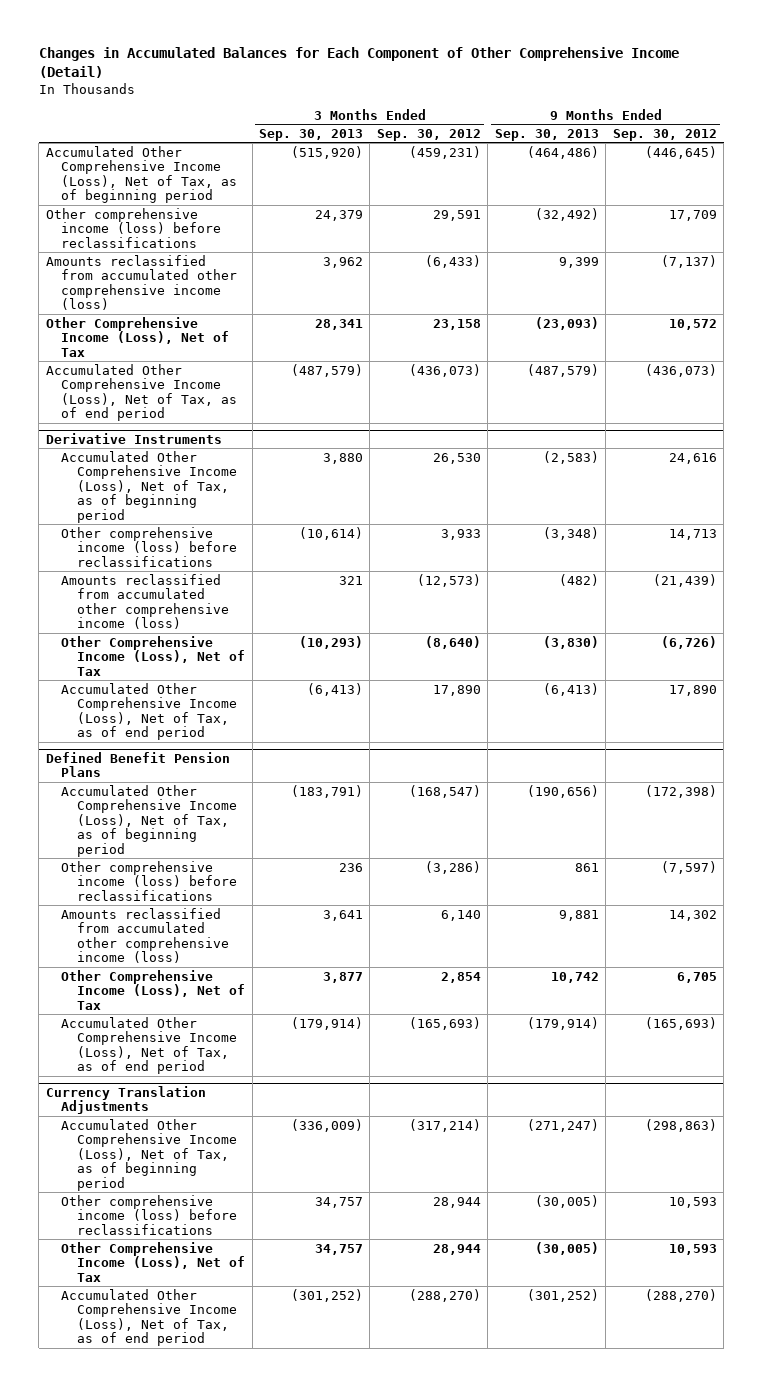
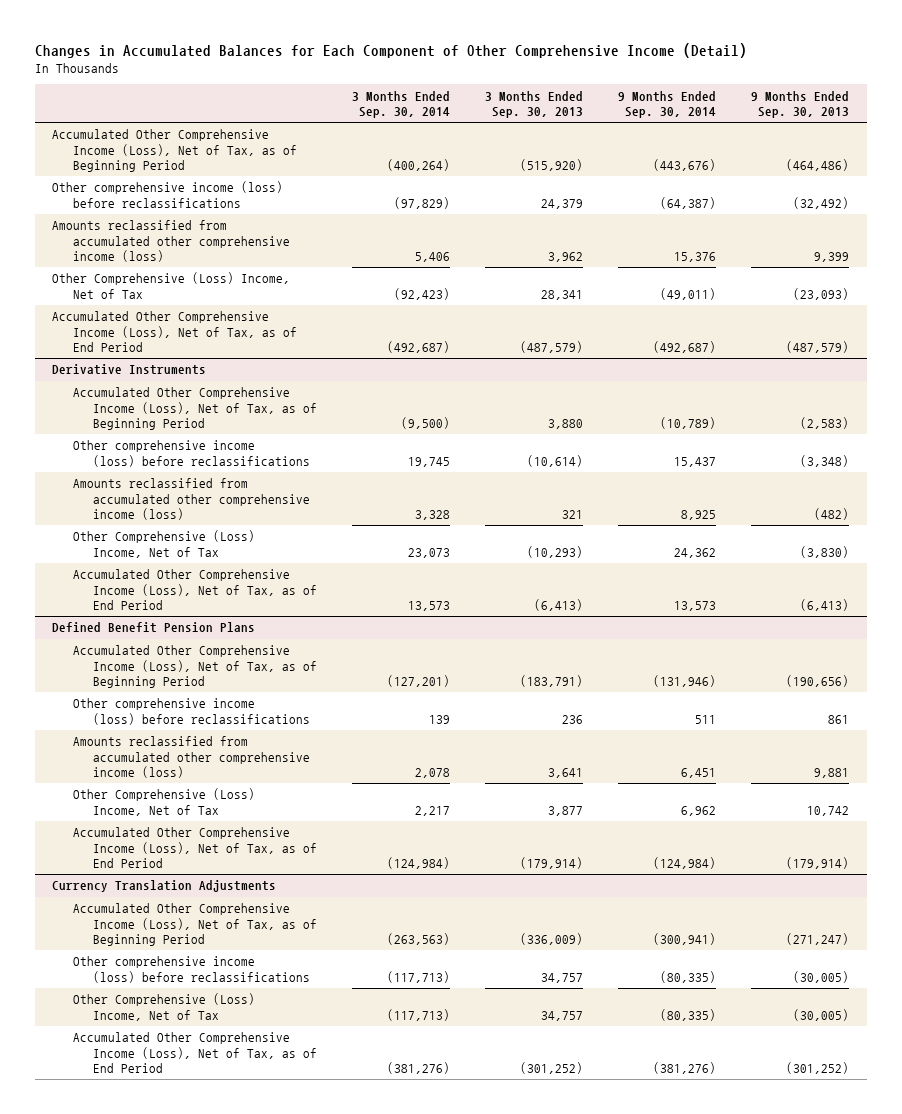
- | 3 Months Ended Sep. 30, 2013 | 3 Months Ended Sep. 30, 2012 | 9 Months Ended Sep. 30, 2013 | 9 Months Ended Sep. 30, 2012
+ | 3 Months Ended Sep. 30, 2014 | 3 Months Ended Sep. 30, 2013 | 9 Months Ended Sep. 30, 2014 | 9 Months Ended Sep. 30, 2013
- Accumulated Other Comprehensive Income (Loss), Net of Tax, as of beginning period | (515,920) | (459,231) | (464,486) | (446,645)
+ Accumulated Other Comprehensive Income (Loss), Net of Tax, as of Beginning Period | (400,264) | (515,920) | (443,676) | (464,486)
- Other Comprehensive Income (Loss), Net of Tax | 28,341 | 23,158 | (23,093) | 10,572
- Accumulated Other Comprehensive Income (Loss), Net of Tax, as of end period | (487,579) | (436,073) | (487,579) | (436,073)
+ Other Comprehensive (Loss) Income, Net of Tax | (92,423) | 28,341 | (49,011) | (23,093)
+ Accumulated Other Comprehensive Income (Loss), Net of Tax, as of End Period | (492,687) | (487,579) | (492,687) | (487,579)
@ Derivative Instruments
- Accumulated Other Comprehensive Income (Loss), Net of Tax, as of beginning period | 3,880 | 26,530 | (2,583) | 24,616
+ Accumulated Other Comprehensive Income (Loss), Net of Tax, as of Beginning Period | (9,500) | 3,880 | (10,789) | (2,583)
- Other Comprehensive Income (Loss), Net of Tax | (10,293) | (8,640) | (3,830) | (6,726)
- Accumulated Other Comprehensive Income (Loss), Net of Tax, as of end period | (6,413) | 17,890 | (6,413) | 17,890
+ Other Comprehensive (Loss) Income, Net of Tax | 23,073 | (10,293) | 24,362 | (3,830)
+ Accumulated Other Comprehensive Income (Loss), Net of Tax, as of End Period | 13,573 | (6,413) | 13,573 | (6,413)
@ Defined Benefit Pension Plans
- Accumulated Other Comprehensive Income (Loss), Net of Tax, as of beginning period | (183,791) | (168,547) | (190,656) | (172,398)
+ Accumulated Other Comprehensive Income (Loss), Net of Tax, as of Beginning Period | (127,201) | (183,791) | (131,946) | (190,656)
- Other Comprehensive Income (Loss), Net of Tax | 3,877 | 2,854 | 10,742 | 6,705
- Accumulated Other Comprehensive Income (Loss), Net of Tax, as of end period | (179,914) | (165,693) | (179,914) | (165,693)
+ Other Comprehensive (Loss) Income, Net of Tax | 2,217 | 3,877 | 6,962 | 10,742
+ Accumulated Other Comprehensive Income (Loss), Net of Tax, as of End Period | (124,984) | (179,914) | (124,984) | (179,914)
@ Currency Translation Adjustments
- Accumulated Other Comprehensive Income (Loss), Net of Tax, as of beginning period | (336,009) | (317,214) | (271,247) | (298,863)
+ Accumulated Other Comprehensive Income (Loss), Net of Tax, as of Beginning Period | (263,563) | (336,009) | (300,941) | (271,247)
- Other Comprehensive Income (Loss), Net of Tax | 34,757 | 28,944 | (30,005) | 10,593
- Accumulated Other Comprehensive Income (Loss), Net of Tax, as of end period | (301,252) | (288,270) | (301,252) | (288,270)
+ Other Comprehensive (Loss) Income, Net of Tax | (117,713) | 34,757 | (80,335) | (30,005)
+ Accumulated Other Comprehensive Income (Loss), Net of Tax, as of End Period | (381,276) | (301,252) | (381,276) | (301,252)

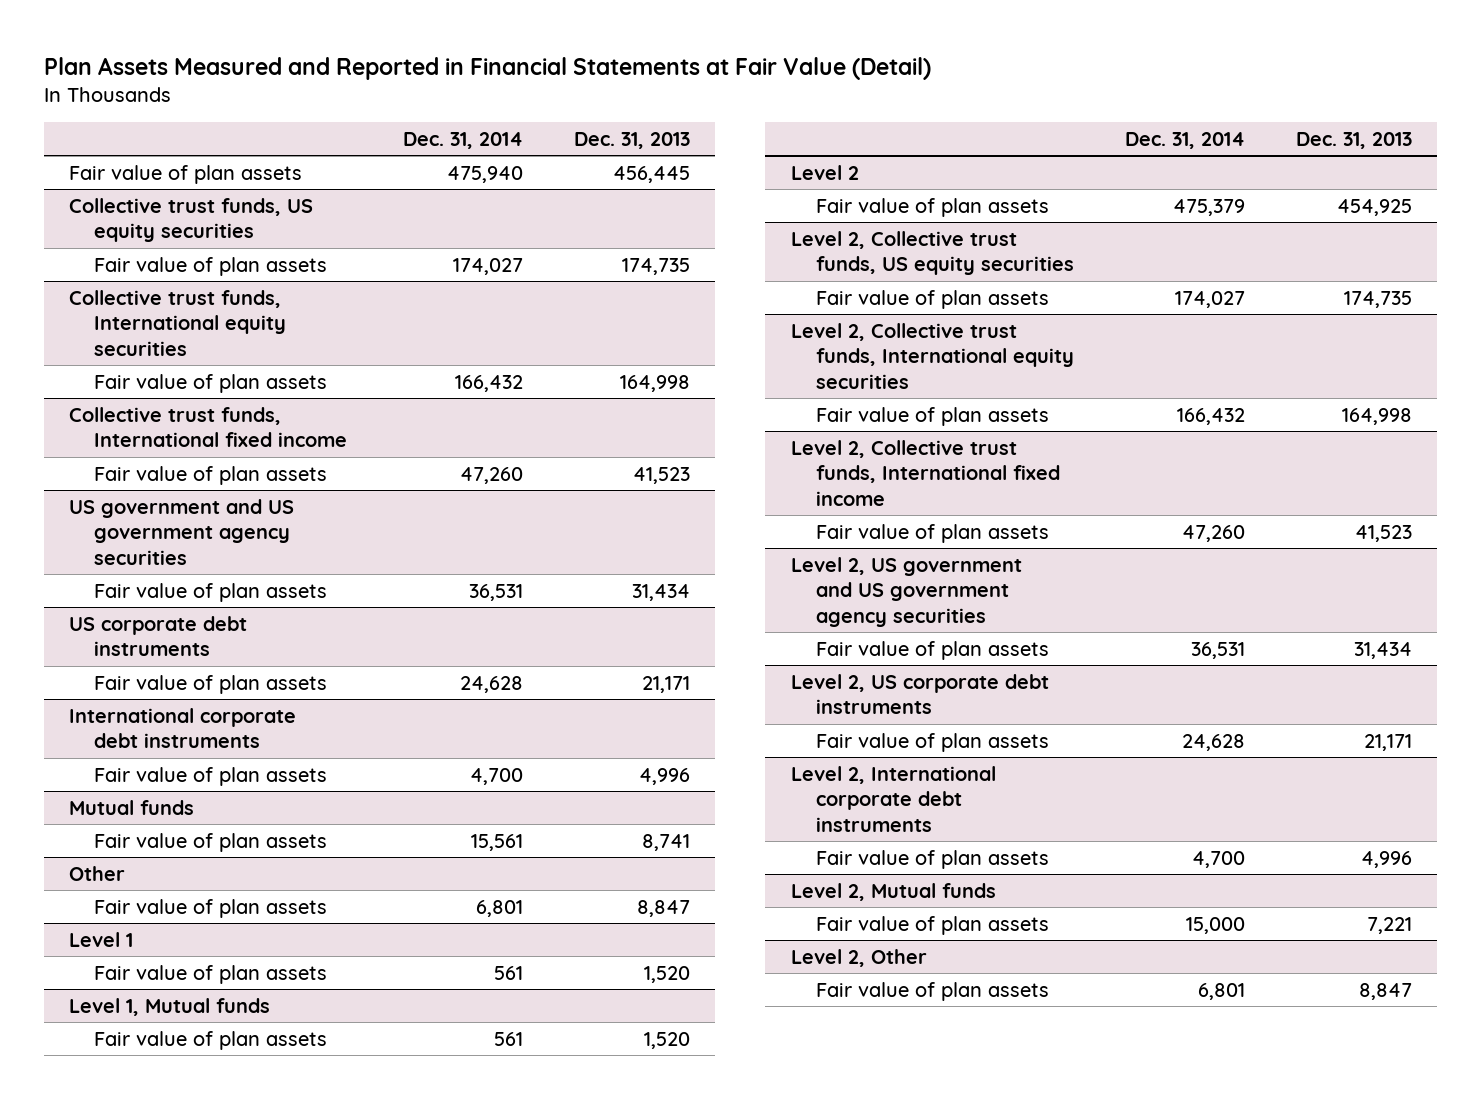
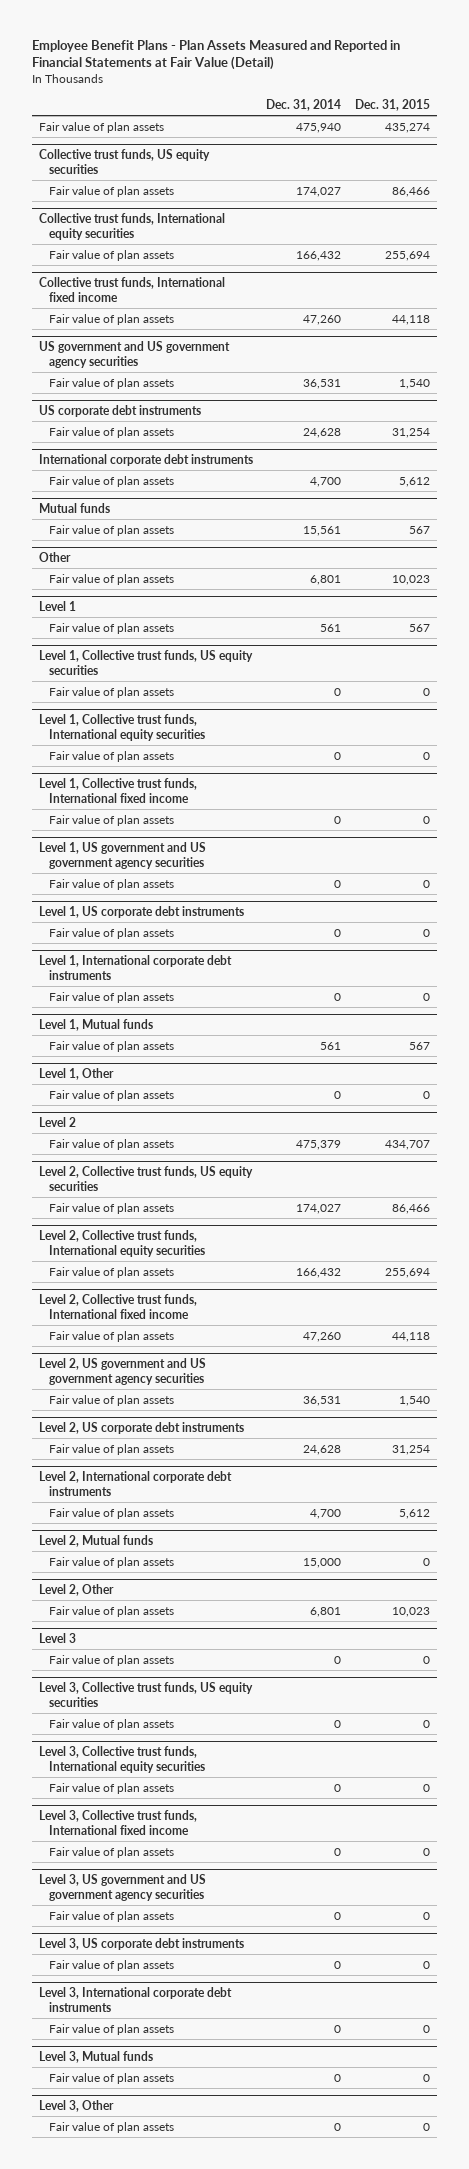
- Plan Assets Measured and Reported in Financial Statements at Fair Value (Detail)
+ Employee Benefit Plans - Plan Assets Measured and Reported in Financial Statements at Fair Value (Detail)
- | Dec. 31, 2014 | Dec. 31, 2013
+ | Dec. 31, 2014 | Dec. 31, 2015
+ Level 1, Collective trust funds, US equity securities
+ Fair value of plan assets | 0 | 0
+ Level 1, Collective trust funds, International equity securities
+ Fair value of plan assets | 0 | 0
+ Level 1, Collective trust funds, International fixed income
+ Fair value of plan assets | 0 | 0
+ Level 1, US government and US government agency securities
+ Fair value of plan assets | 0 | 0
+ Level 1, US corporate debt instruments
+ Fair value of plan assets | 0 | 0
+ Level 1, International corporate debt instruments
+ Fair value of plan assets | 0 | 0
+ Level 1, Other
+ Fair value of plan assets | 0 | 0
+ Level 3
+ Fair value of plan assets | 0 | 0
+ Level 3, Collective trust funds, US equity securities
+ Fair value of plan assets | 0 | 0
+ Level 3, Collective trust funds, International equity securities
+ Fair value of plan assets | 0 | 0
+ Level 3, Collective trust funds, International fixed income
+ Fair value of plan assets | 0 | 0
+ Level 3, US government and US government agency securities
+ Fair value of plan assets | 0 | 0
+ Level 3, US corporate debt instruments
+ Fair value of plan assets | 0 | 0
+ Level 3, International corporate debt instruments
+ Fair value of plan assets | 0 | 0
+ Level 3, Mutual funds
+ Fair value of plan assets | 0 | 0
+ Level 3, Other
+ Fair value of plan assets | 0 | 0

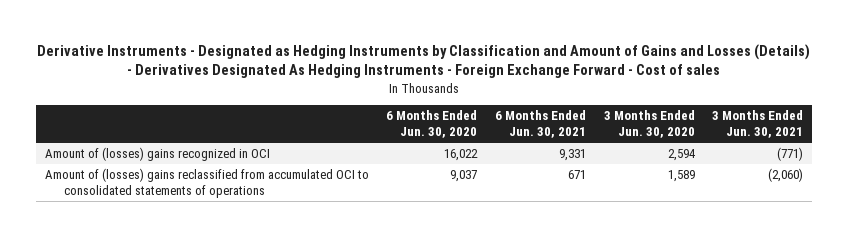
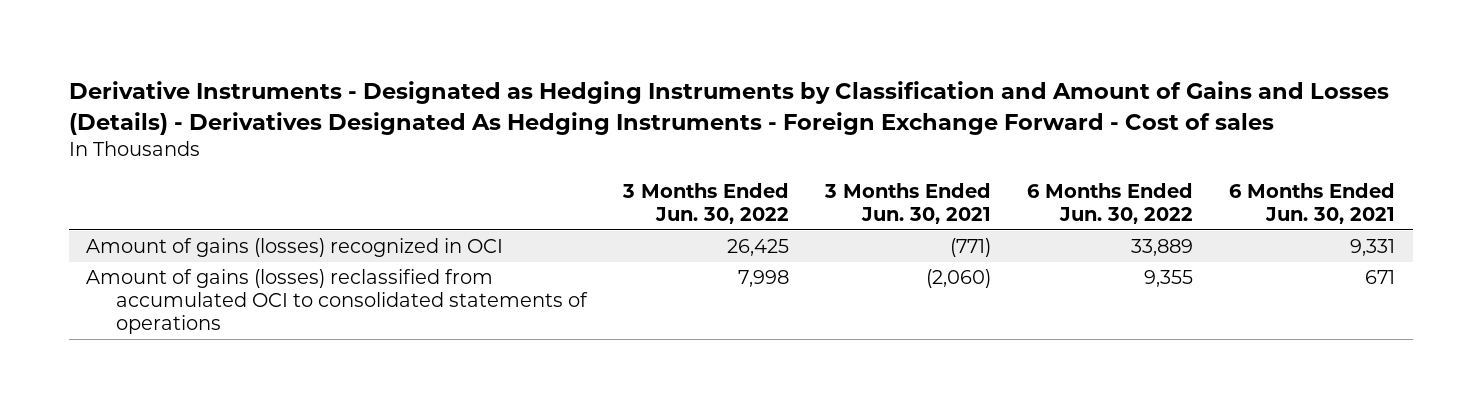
- | 6 Months Ended Jun. 30, 2020 | 6 Months Ended Jun. 30, 2021 | 3 Months Ended Jun. 30, 2020 | 3 Months Ended Jun. 30, 2021
+ | 3 Months Ended Jun. 30, 2022 | 3 Months Ended Jun. 30, 2021 | 6 Months Ended Jun. 30, 2022 | 6 Months Ended Jun. 30, 2021
- Amount of (losses) gains recognized in OCI | 16,022 | 9,331 | 2,594 | (771)
- Amount of (losses) gains reclassified from accumulated OCI to consolidated statements of operations | 9,037 | 671 | 1,589 | (2,060)
+ Amount of gains (losses) recognized in OCI | 26,425 | (771) | 33,889 | 9,331
+ Amount of gains (losses) reclassified from accumulated OCI to consolidated statements of operations | 7,998 | (2,060) | 9,355 | 671

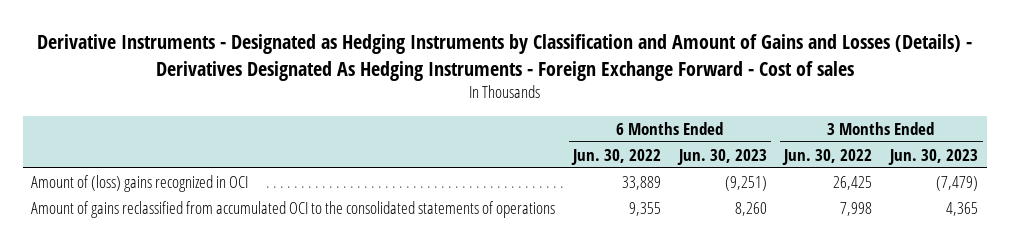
- | 3 Months Ended Jun. 30, 2022 | 3 Months Ended Jun. 30, 2021 | 6 Months Ended Jun. 30, 2022 | 6 Months Ended Jun. 30, 2021
+ | 6 Months Ended Jun. 30, 2022 | 6 Months Ended Jun. 30, 2023 | 3 Months Ended Jun. 30, 2022 | 3 Months Ended Jun. 30, 2023
- Amount of gains (losses) recognized in OCI | 26,425 | (771) | 33,889 | 9,331
- Amount of gains (losses) reclassified from accumulated OCI to consolidated statements of operations | 7,998 | (2,060) | 9,355 | 671
+ Amount of (loss) gains recognized in OCI | 33,889 | (9,251) | 26,425 | (7,479)
+ Amount of gains reclassified from accumulated OCI to the consolidated statements of operations | 9,355 | 8,260 | 7,998 | 4,365

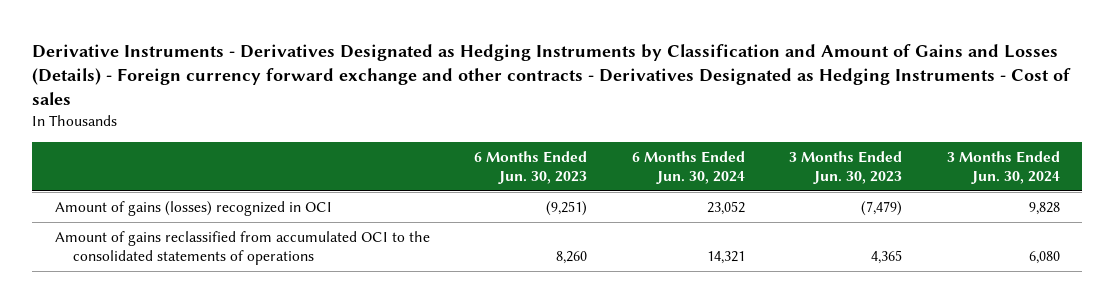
- Derivative Instruments - Designated as Hedging Instruments by Classification and Amount of Gains and Losses (Details) - Derivatives Designated As Hedging Instruments - Foreign Exchange Forward - Cost of sales
+ Derivative Instruments - Derivatives Designated as Hedging Instruments by Classification and Amount of Gains and Losses (Details) - Foreign currency forward exchange and other contracts - Derivatives Designated as Hedging Instruments - Cost of sales
- | 6 Months Ended Jun. 30, 2022 | 6 Months Ended Jun. 30, 2023 | 3 Months Ended Jun. 30, 2022 | 3 Months Ended Jun. 30, 2023
+ | 6 Months Ended Jun. 30, 2023 | 6 Months Ended Jun. 30, 2024 | 3 Months Ended Jun. 30, 2023 | 3 Months Ended Jun. 30, 2024
- Amount of (loss) gains recognized in OCI | 33,889 | (9,251) | 26,425 | (7,479)
+ Amount of gains (losses) recognized in OCI | (9,251) | 23,052 | (7,479) | 9,828

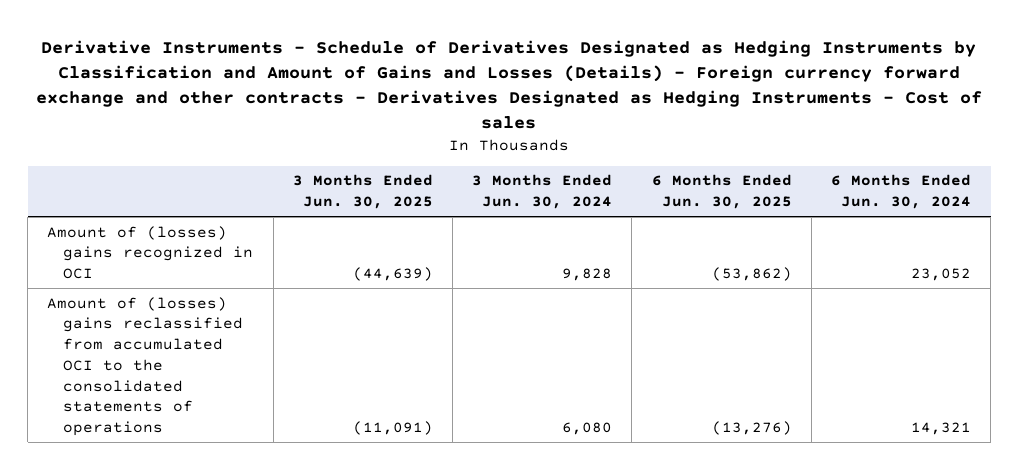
- Derivative Instruments - Derivatives Designated as Hedging Instruments by Classification and Amount of Gains and Losses (Details) - Foreign currency forward exchange and other contracts - Derivatives Designated as Hedging Instruments - Cost of sales
+ Derivative Instruments - Schedule of Derivatives Designated as Hedging Instruments by Classification and Amount of Gains and Losses (Details) - Foreign currency forward exchange and other contracts - Derivatives Designated as Hedging Instruments - Cost of sales
- | 6 Months Ended Jun. 30, 2023 | 6 Months Ended Jun. 30, 2024 | 3 Months Ended Jun. 30, 2023 | 3 Months Ended Jun. 30, 2024
+ | 3 Months Ended Jun. 30, 2025 | 3 Months Ended Jun. 30, 2024 | 6 Months Ended Jun. 30, 2025 | 6 Months Ended Jun. 30, 2024
- Amount of gains (losses) recognized in OCI | (9,251) | 23,052 | (7,479) | 9,828
- Amount of gains reclassified from accumulated OCI to the consolidated statements of operations | 8,260 | 14,321 | 4,365 | 6,080
+ Amount of (losses) gains recognized in OCI | (44,639) | 9,828 | (53,862) | 23,052
+ Amount of (losses) gains reclassified from accumulated OCI to the consolidated statements of operations | (11,091) | 6,080 | (13,276) | 14,321

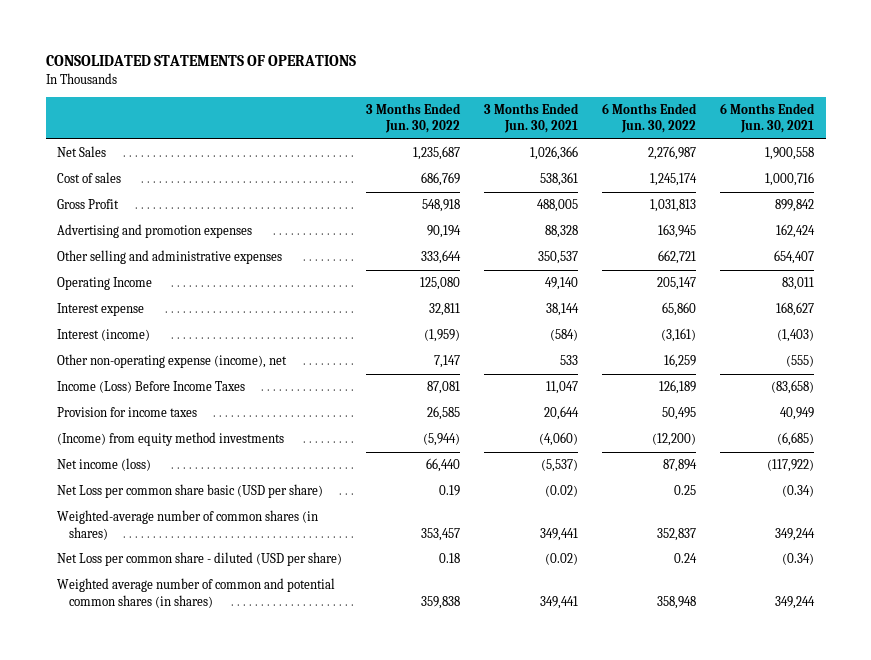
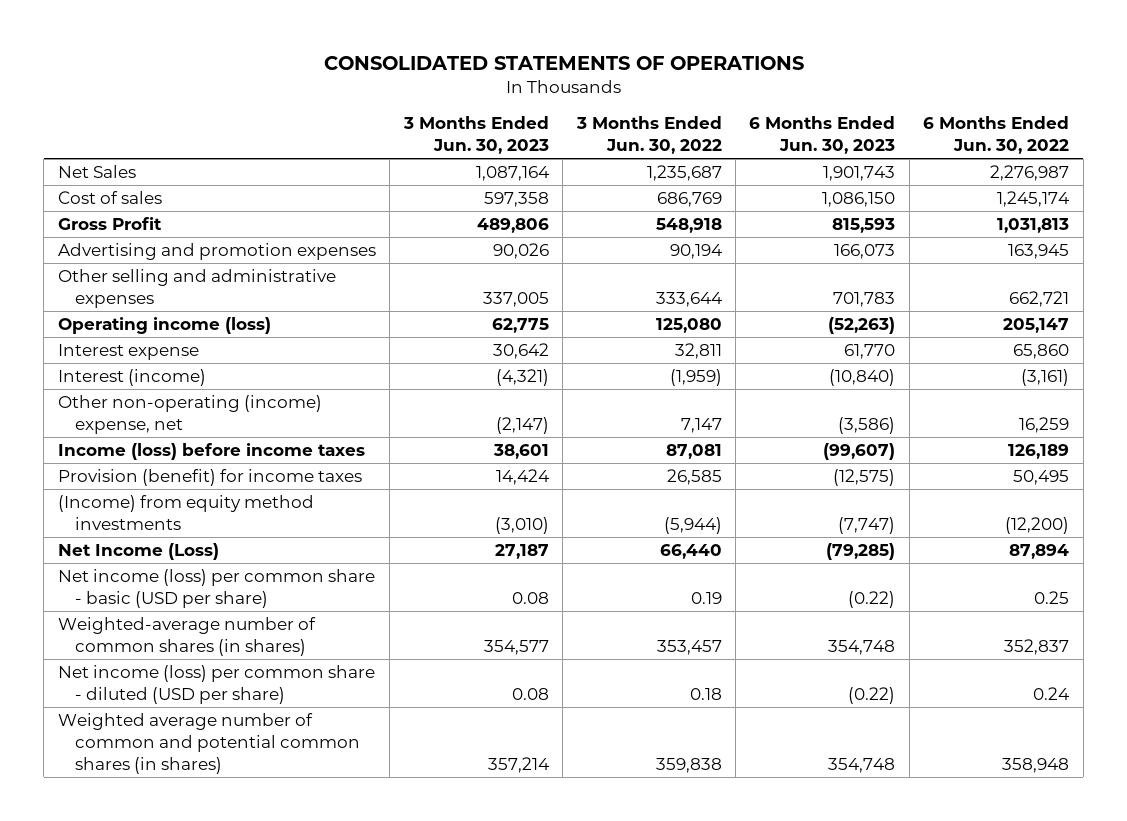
- | 3 Months Ended Jun. 30, 2022 | 3 Months Ended Jun. 30, 2021 | 6 Months Ended Jun. 30, 2022 | 6 Months Ended Jun. 30, 2021
+ | 3 Months Ended Jun. 30, 2023 | 3 Months Ended Jun. 30, 2022 | 6 Months Ended Jun. 30, 2023 | 6 Months Ended Jun. 30, 2022
- Operating Income | 125,080 | 49,140 | 205,147 | 83,011
+ Operating income (loss) | 62,775 | 125,080 | (52,263) | 205,147
- Other non-operating expense (income), net | 7,147 | 533 | 16,259 | (555)
- Income (Loss) Before Income Taxes | 87,081 | 11,047 | 126,189 | (83,658)
- Provision for income taxes | 26,585 | 20,644 | 50,495 | 40,949
+ Other non-operating (income) expense, net | (2,147) | 7,147 | (3,586) | 16,259
+ Income (loss) before income taxes | 38,601 | 87,081 | (99,607) | 126,189
+ Provision (benefit) for income taxes | 14,424 | 26,585 | (12,575) | 50,495
- Net income (loss) | 66,440 | (5,537) | 87,894 | (117,922)
- Net Loss per common share basic (USD per share) | 0.19 | (0.02) | 0.25 | (0.34)
+ Net Income (Loss) | 27,187 | 66,440 | (79,285) | 87,894
+ Net income (loss) per common share - basic (USD per share) | 0.08 | 0.19 | (0.22) | 0.25
- Net Loss per common share - diluted (USD per share) | 0.18 | (0.02) | 0.24 | (0.34)
+ Net income (loss) per common share - diluted (USD per share) | 0.08 | 0.18 | (0.22) | 0.24

